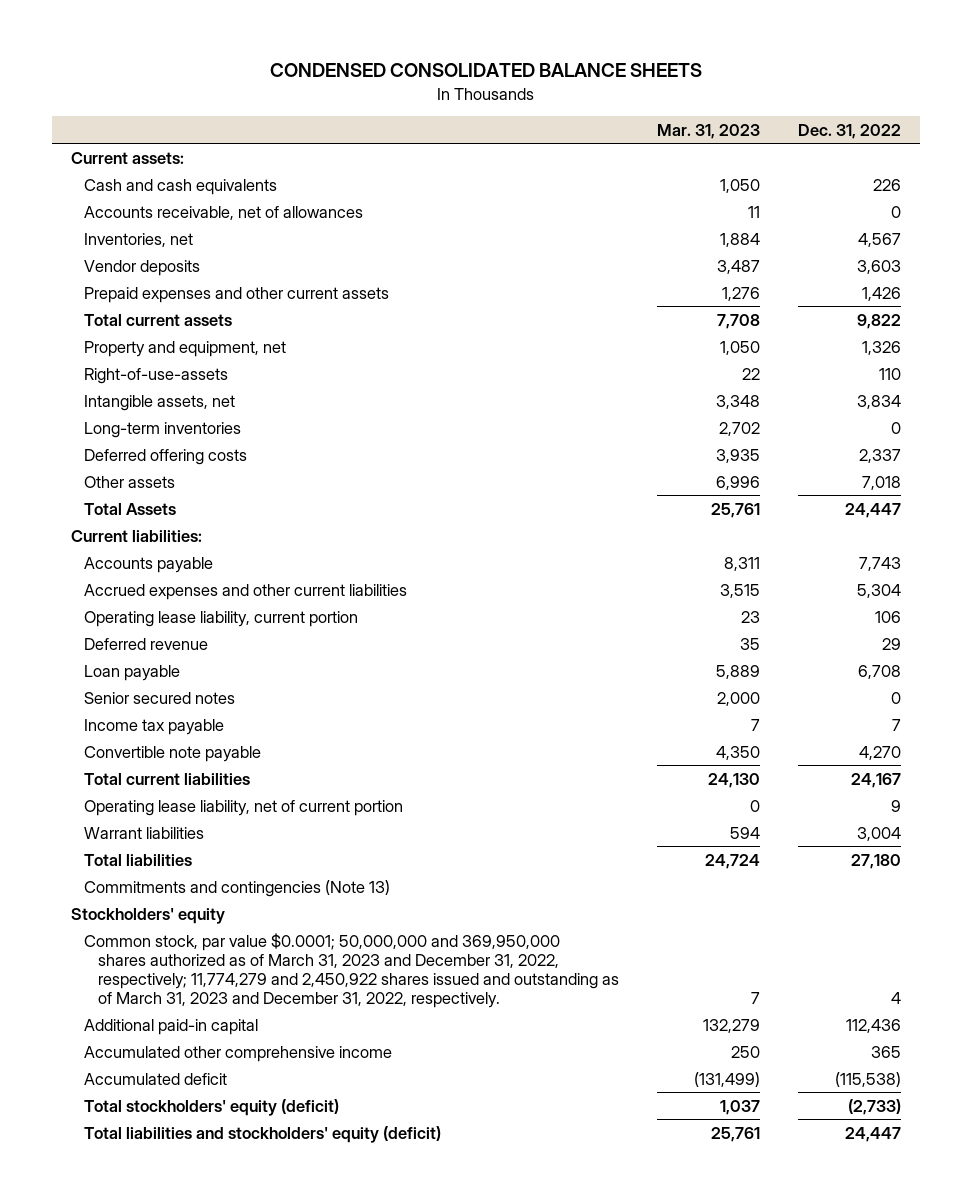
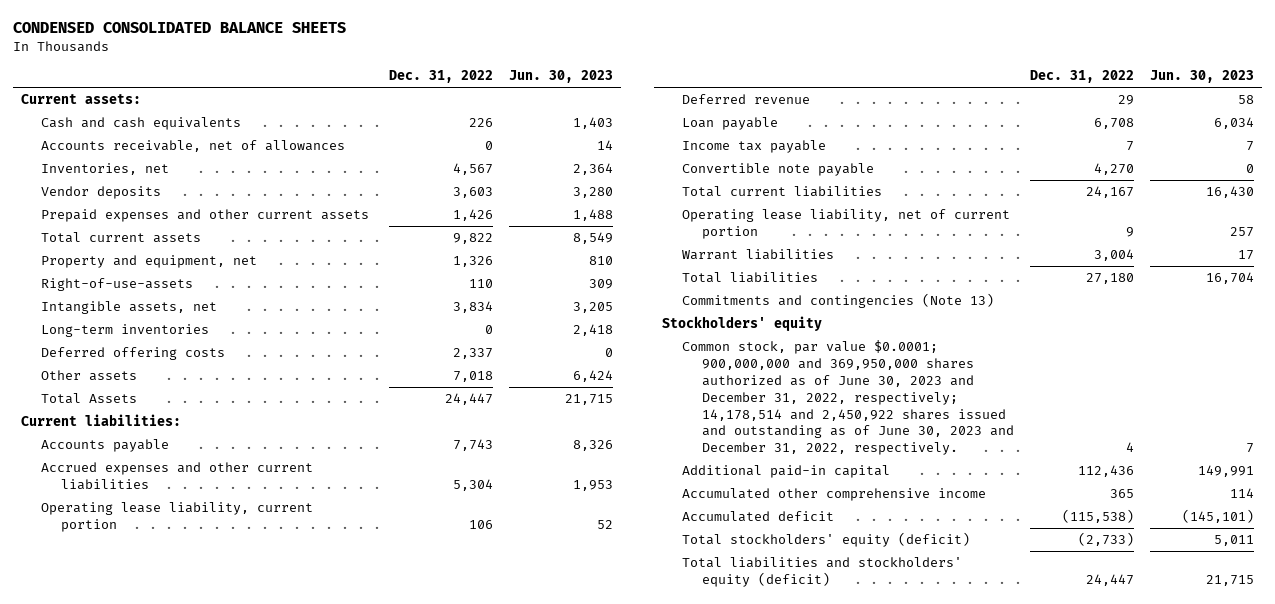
- | Mar. 31, 2023 | Dec. 31, 2022
+ | Dec. 31, 2022 | Jun. 30, 2023
- Senior secured notes | 2,000 | 0
- Common stock, par value $0.0001; 50,000,000 and 369,950,000 shares authorized as of March 31, 2023 and December 31, 2022, respectively; 11,774,279 and 2,450,922 shares issued and outstanding as of March 31, 2023 and December 31, 2022, respectively. | 7 | 4
+ Common stock, par value $0.0001; 900,000,000 and 369,950,000 shares authorized as of June 30, 2023 and December 31, 2022, respectively; 14,178,514 and 2,450,922 shares issued and outstanding as of June 30, 2023 and December 31, 2022, respectively. | 4 | 7

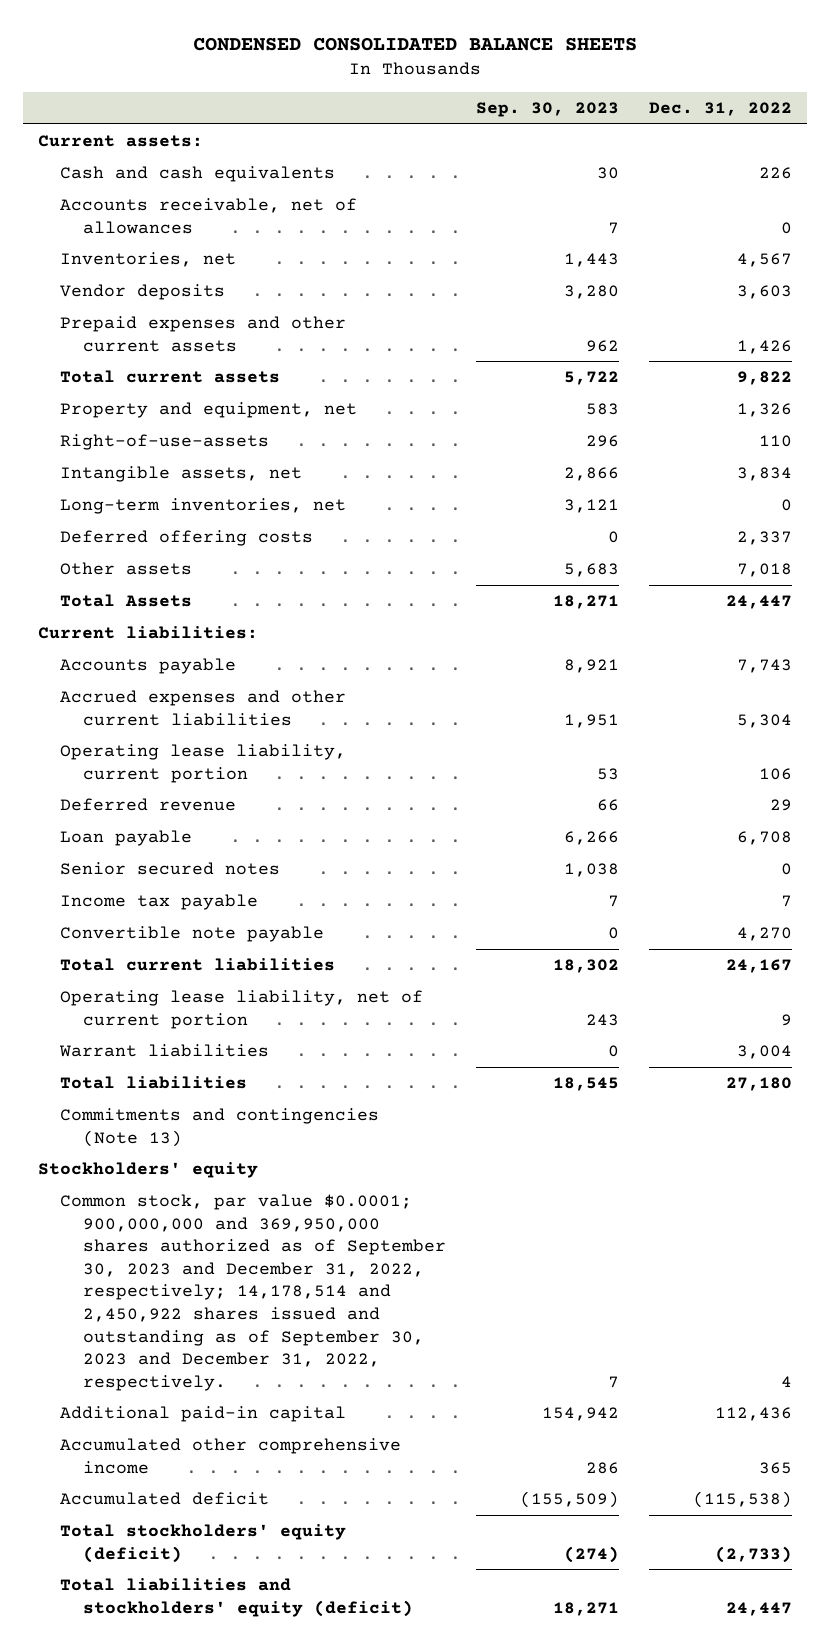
- | Dec. 31, 2022 | Jun. 30, 2023
+ | Sep. 30, 2023 | Dec. 31, 2022
- Long-term inventories | 0 | 2,418
+ Long-term inventories, net | 3,121 | 0
+ Senior secured notes | 1,038 | 0
- Common stock, par value $0.0001; 900,000,000 and 369,950,000 shares authorized as of June 30, 2023 and December 31, 2022, respectively; 14,178,514 and 2,450,922 shares issued and outstanding as of June 30, 2023 and December 31, 2022, respectively. | 4 | 7
+ Common stock, par value $0.0001; 900,000,000 and 369,950,000 shares authorized as of September 30, 2023 and December 31, 2022, respectively; 14,178,514 and 2,450,922 shares issued and outstanding as of September 30, 2023 and December 31, 2022, respectively. | 7 | 4

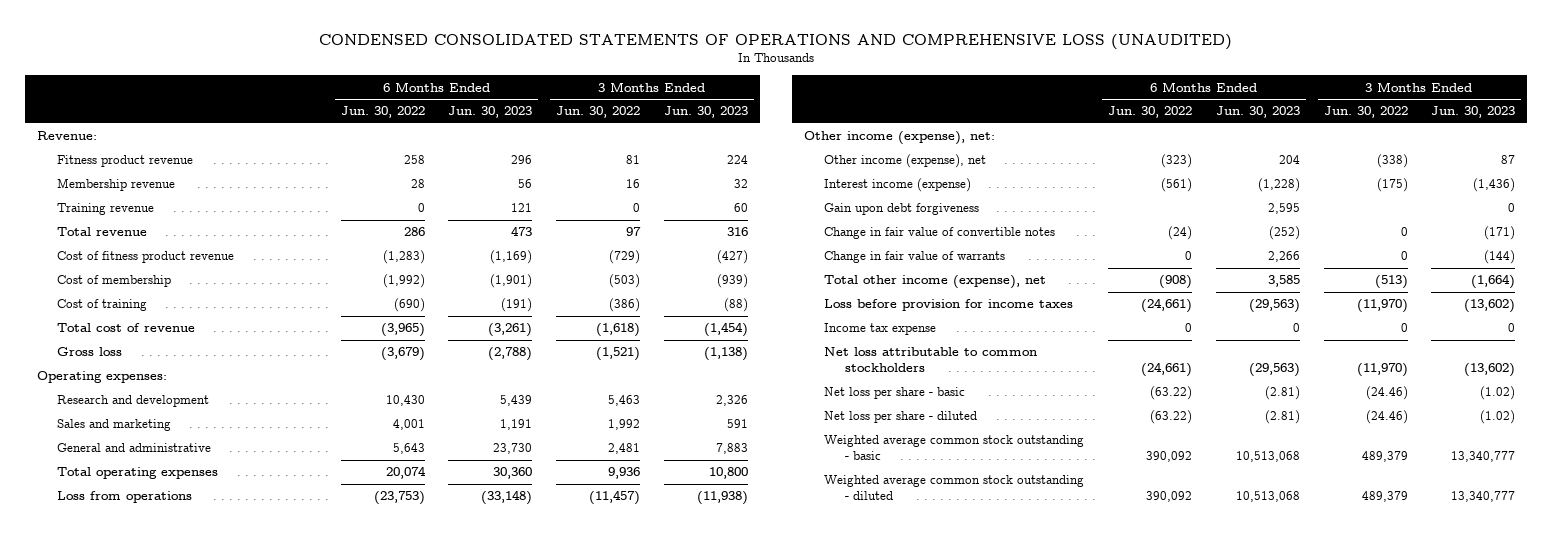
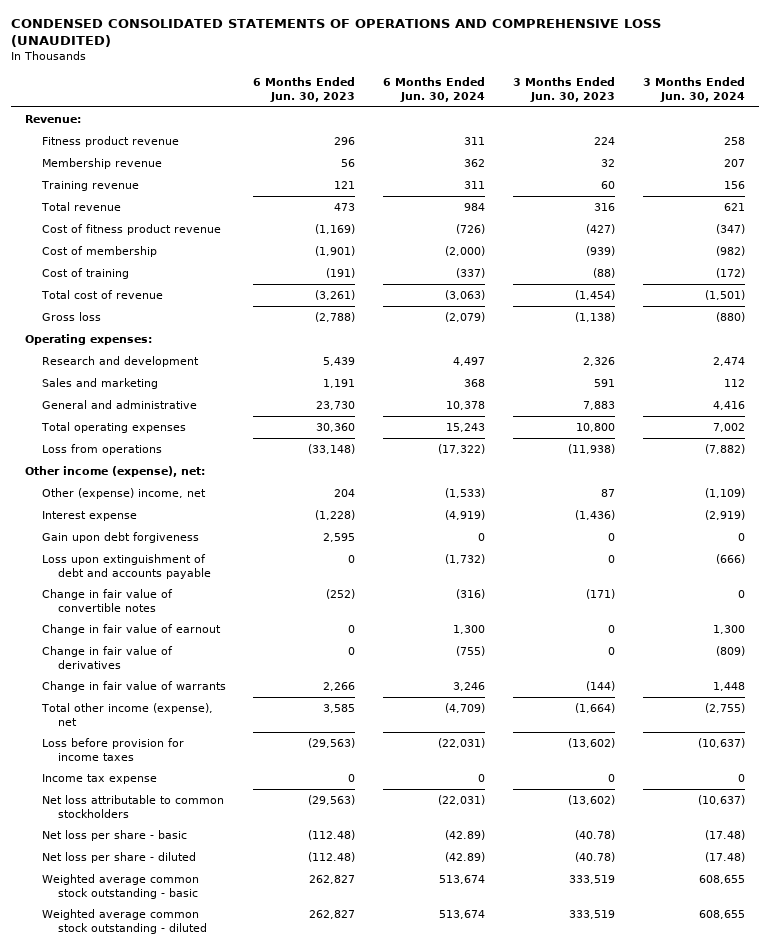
- | 6 Months Ended Jun. 30, 2022 | 6 Months Ended Jun. 30, 2023 | 3 Months Ended Jun. 30, 2022 | 3 Months Ended Jun. 30, 2023
+ | 6 Months Ended Jun. 30, 2023 | 6 Months Ended Jun. 30, 2024 | 3 Months Ended Jun. 30, 2023 | 3 Months Ended Jun. 30, 2024
- Other income (expense), net | (323) | 204 | (338) | 87
- Interest income (expense) | (561) | (1,228) | (175) | (1,436)
+ Other (expense) income, net | 204 | (1,533) | 87 | (1,109)
+ Interest expense | (1,228) | (4,919) | (1,436) | (2,919)
+ Loss upon extinguishment of debt and accounts payable | 0 | (1,732) | 0 | (666)
+ Change in fair value of earnout | 0 | 1,300 | 0 | 1,300
+ Change in fair value of derivatives | 0 | (755) | 0 | (809)
- Net loss per share - basic | (63.22) | (2.81) | (24.46) | (1.02)
- Net loss per share - diluted | (63.22) | (2.81) | (24.46) | (1.02)
- Weighted average common stock outstanding - basic | 390,092 | 10,513,068 | 489,379 | 13,340,777
- Weighted average common stock outstanding - diluted | 390,092 | 10,513,068 | 489,379 | 13,340,777
+ Net loss per share - basic | (112.48) | (42.89) | (40.78) | (17.48)
+ Net loss per share - diluted | (112.48) | (42.89) | (40.78) | (17.48)
+ Weighted average common stock outstanding - basic | 262,827 | 513,674 | 333,519 | 608,655
+ Weighted average common stock outstanding - diluted | 262,827 | 513,674 | 333,519 | 608,655

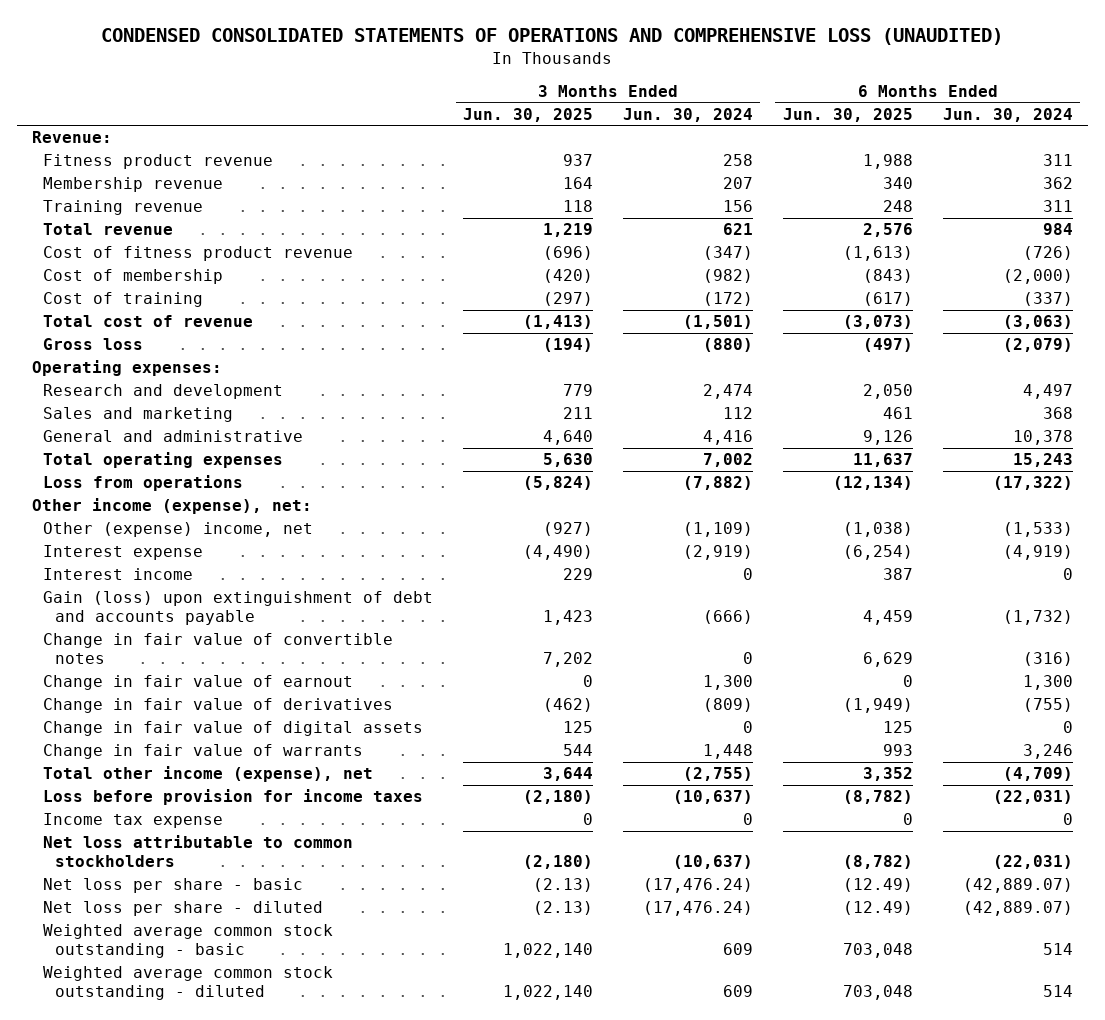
- | 6 Months Ended Jun. 30, 2023 | 6 Months Ended Jun. 30, 2024 | 3 Months Ended Jun. 30, 2023 | 3 Months Ended Jun. 30, 2024
+ | 3 Months Ended Jun. 30, 2025 | 3 Months Ended Jun. 30, 2024 | 6 Months Ended Jun. 30, 2025 | 6 Months Ended Jun. 30, 2024
- Gain upon debt forgiveness | 2,595 | 0 | 0 | 0
- Loss upon extinguishment of debt and accounts payable | 0 | (1,732) | 0 | (666)
+ Interest income | 229 | 0 | 387 | 0
+ Gain (loss) upon extinguishment of debt and accounts payable | 1,423 | (666) | 4,459 | (1,732)
+ Change in fair value of digital assets | 125 | 0 | 125 | 0
- Net loss per share - basic | (112.48) | (42.89) | (40.78) | (17.48)
- Net loss per share - diluted | (112.48) | (42.89) | (40.78) | (17.48)
- Weighted average common stock outstanding - basic | 262,827 | 513,674 | 333,519 | 608,655
- Weighted average common stock outstanding - diluted | 262,827 | 513,674 | 333,519 | 608,655
+ Net loss per share - basic | (2.13) | (17,476.24) | (12.49) | (42,889.07)
+ Net loss per share - diluted | (2.13) | (17,476.24) | (12.49) | (42,889.07)
+ Weighted average common stock outstanding - basic | 1,022,140 | 609 | 703,048 | 514
+ Weighted average common stock outstanding - diluted | 1,022,140 | 609 | 703,048 | 514

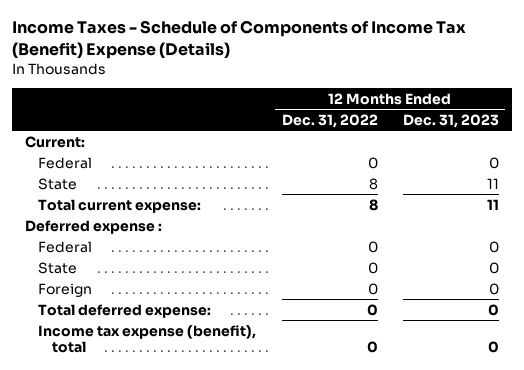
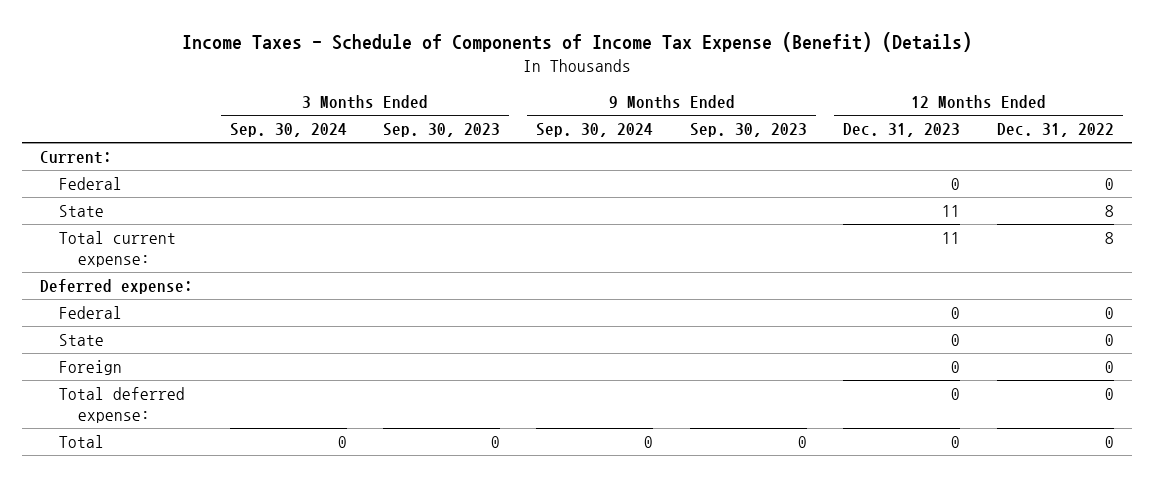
- Income Taxes - Schedule of Components of Income Tax (Benefit) Expense (Details)
+ Income Taxes - Schedule of Components of Income Tax Expense (Benefit) (Details)
- | 12 Months Ended Dec. 31, 2022 | 12 Months Ended Dec. 31, 2023
+ | 3 Months Ended Sep. 30, 2024 | 3 Months Ended Sep. 30, 2023 | 9 Months Ended Sep. 30, 2024 | 9 Months Ended Sep. 30, 2023 | 12 Months Ended Dec. 31, 2023 | 12 Months Ended Dec. 31, 2022
- Deferred expense :
+ Deferred expense:
- Income tax expense (benefit), total | 0 | 0
+ Total | 0 | 0 | 0 | 0 | 0 | 0

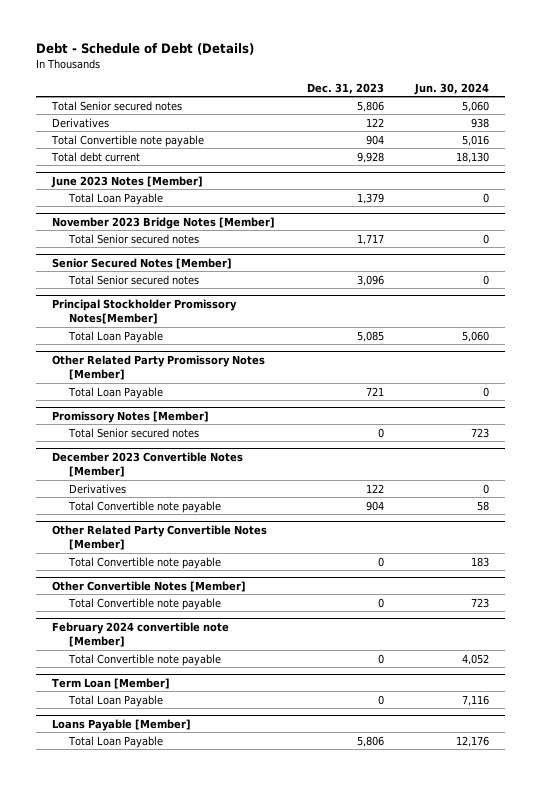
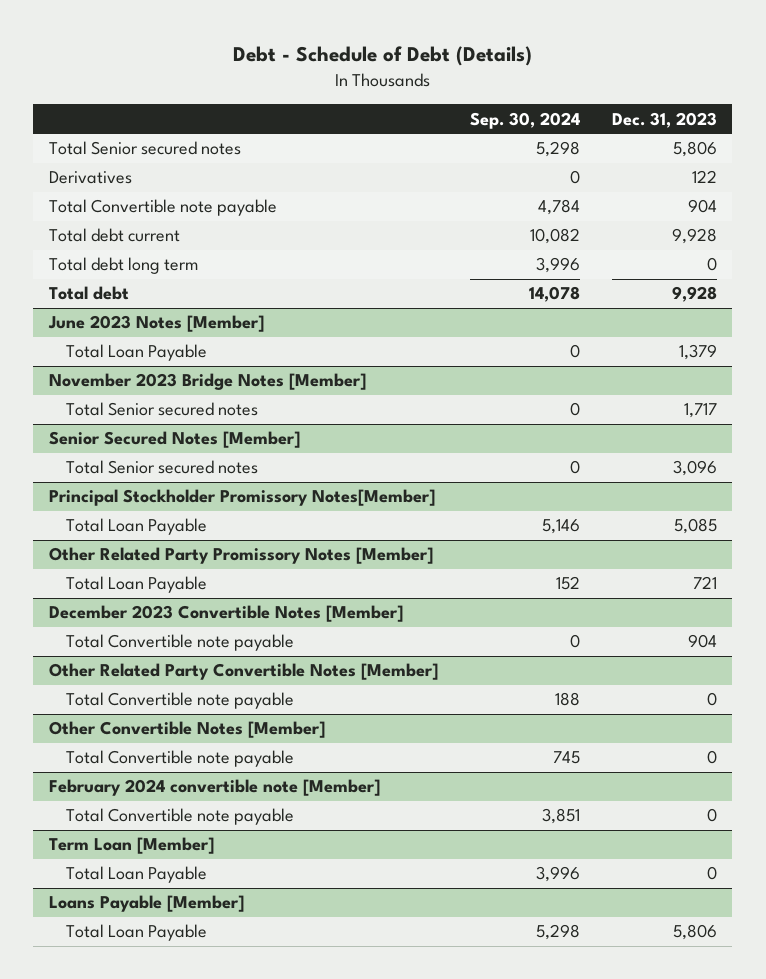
- | Dec. 31, 2023 | Jun. 30, 2024
+ | Sep. 30, 2024 | Dec. 31, 2023
+ Total debt long term | 3,996 | 0
+ Total debt | 14,078 | 9,928
- Promissory Notes [Member]
- Total Senior secured notes | 0 | 723
@ December 2023 Convertible Notes [Member]
- Derivatives | 122 | 0

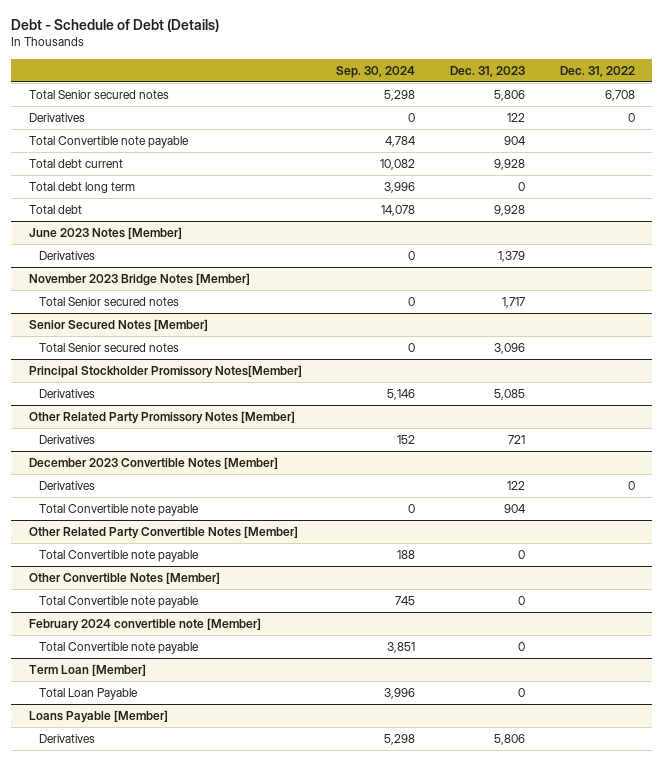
- | Sep. 30, 2024 | Dec. 31, 2023
+ | Sep. 30, 2024 | Dec. 31, 2023 | Dec. 31, 2022
@ June 2023 Notes [Member]
- Total Loan Payable | 0 | 1,379
+ Derivatives | 0 | 1,379 |
@ Principal Stockholder Promissory Notes[Member]
- Total Loan Payable | 5,146 | 5,085
+ Derivatives | 5,146 | 5,085 |
@ Other Related Party Promissory Notes [Member]
- Total Loan Payable | 152 | 721
+ Derivatives | 152 | 721 |
@ December 2023 Convertible Notes [Member]
+ Derivatives | | 122 | 0
@ Loans Payable [Member]
- Total Loan Payable | 5,298 | 5,806
+ Derivatives | 5,298 | 5,806 |

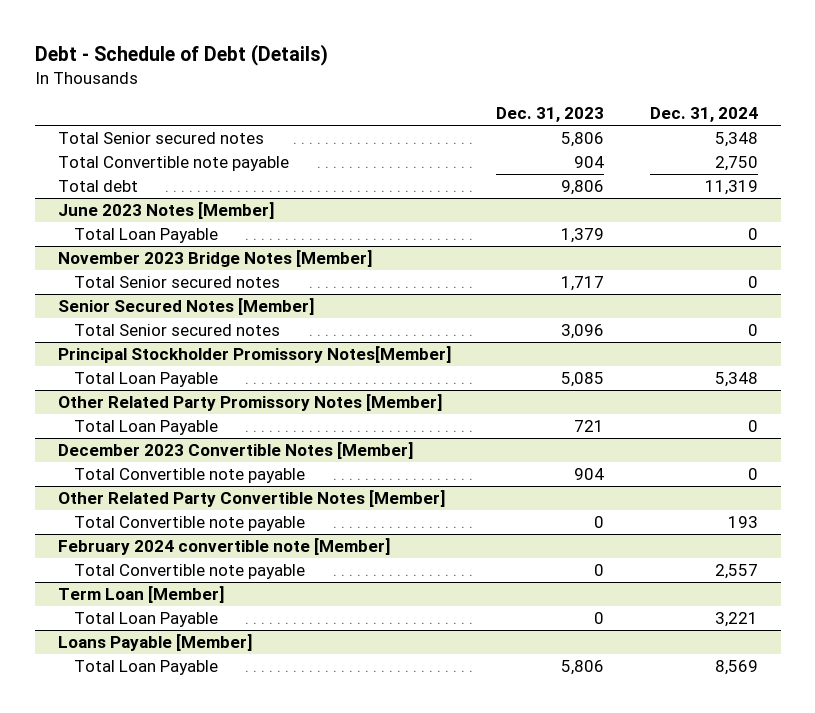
- | Sep. 30, 2024 | Dec. 31, 2023 | Dec. 31, 2022
+ | Dec. 31, 2023 | Dec. 31, 2024
- Derivatives | 0 | 122 | 0
- Total debt current | 10,082 | 9,928 |
- Total debt long term | 3,996 | 0 |
- Total debt | 14,078 | 9,928 |
+ Total debt | 9,806 | 11,319
@ June 2023 Notes [Member]
- Derivatives | 0 | 1,379 |
+ Total Loan Payable | 1,379 | 0
@ Principal Stockholder Promissory Notes[Member]
- Derivatives | 5,146 | 5,085 |
+ Total Loan Payable | 5,085 | 5,348
@ Other Related Party Promissory Notes [Member]
- Derivatives | 152 | 721 |
+ Total Loan Payable | 721 | 0
@ December 2023 Convertible Notes [Member]
- Derivatives | | 122 | 0
- Other Convertible Notes [Member]
- Total Convertible note payable | 745 | 0 |
@ Loans Payable [Member]
- Derivatives | 5,298 | 5,806 |
+ Total Loan Payable | 5,806 | 8,569

